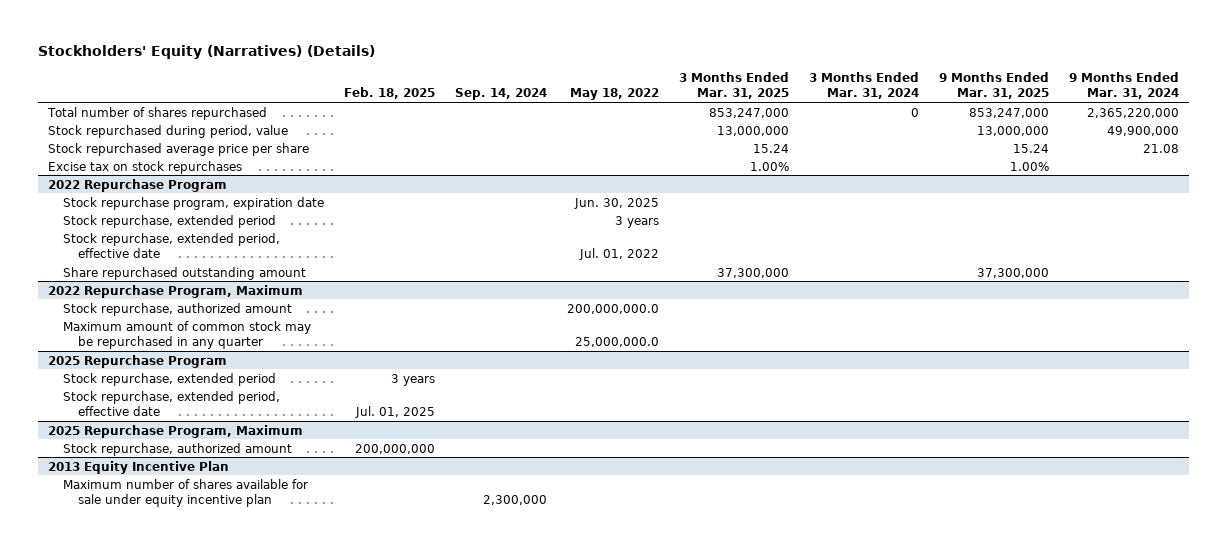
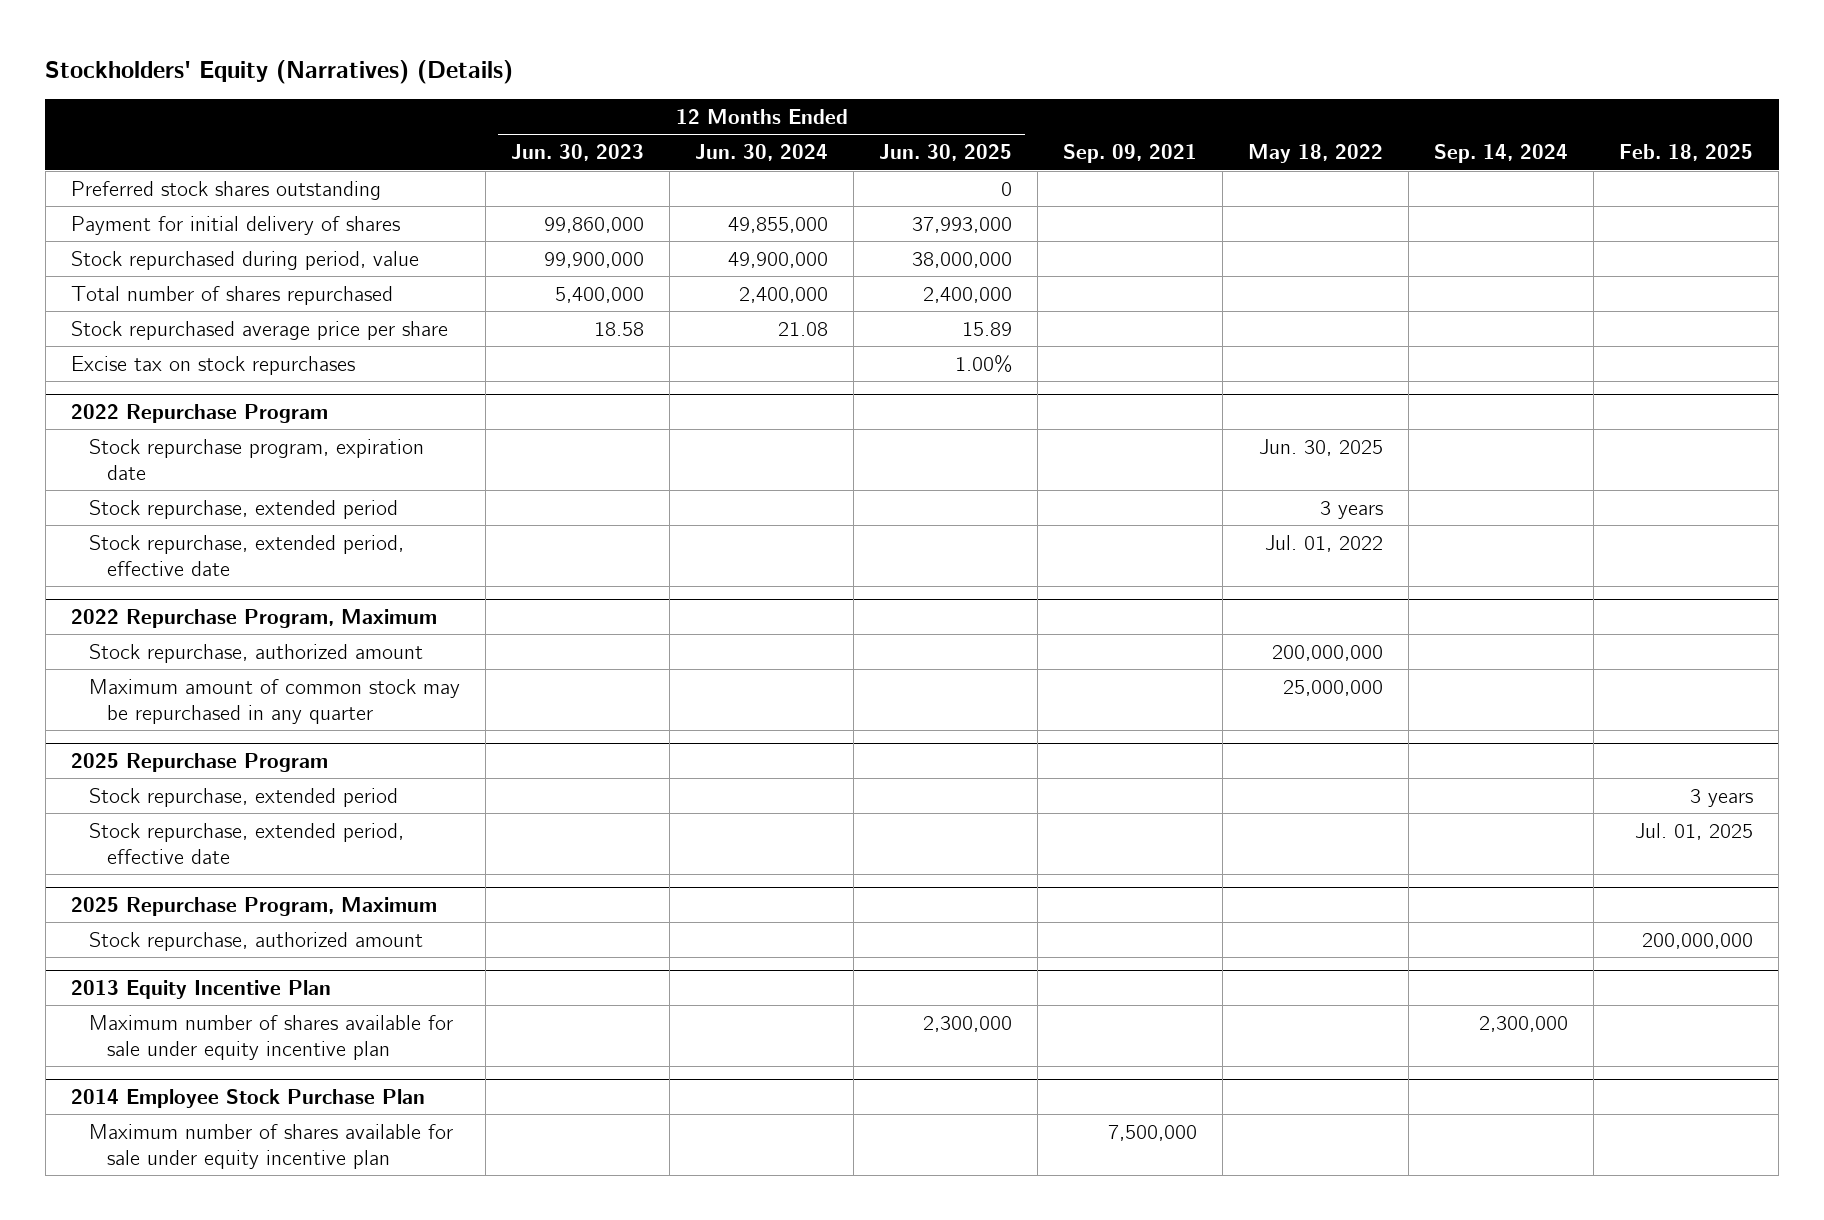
- | Feb. 18, 2025 | Sep. 14, 2024 | May 18, 2022 | 3 Months Ended Mar. 31, 2025 | 3 Months Ended Mar. 31, 2024 | 9 Months Ended Mar. 31, 2025 | 9 Months Ended Mar. 31, 2024
+ | 12 Months Ended Jun. 30, 2023 | 12 Months Ended Jun. 30, 2024 | 12 Months Ended Jun. 30, 2025 | Sep. 09, 2021 | May 18, 2022 | Sep. 14, 2024 | Feb. 18, 2025
+ Preferred stock shares outstanding | | | 0 | | | |
+ Payment for initial delivery of shares | 99,860,000 | 49,855,000 | 37,993,000 | | | |
moved down: Total number of shares repurchased | 5,400,000 | 2,400,000 | 2,400,000 | | | |
@ 2022 Repurchase Program
- Share repurchased outstanding amount | | | | 37,300,000 | | 37,300,000 |
@ 2022 Repurchase Program, Maximum
- Stock repurchase, authorized amount | | | 200,000,000.0 | | | |
- Maximum amount of common stock may be repurchased in any quarter | | | 25,000,000.0 | | | |
+ Stock repurchase, authorized amount | | | | | 200,000,000 | |
+ Maximum amount of common stock may be repurchased in any quarter | | | | | 25,000,000 | |
+ 2014 Employee Stock Purchase Plan
+ Maximum number of shares available for sale under equity incentive plan | | | | 7,500,000 | | |

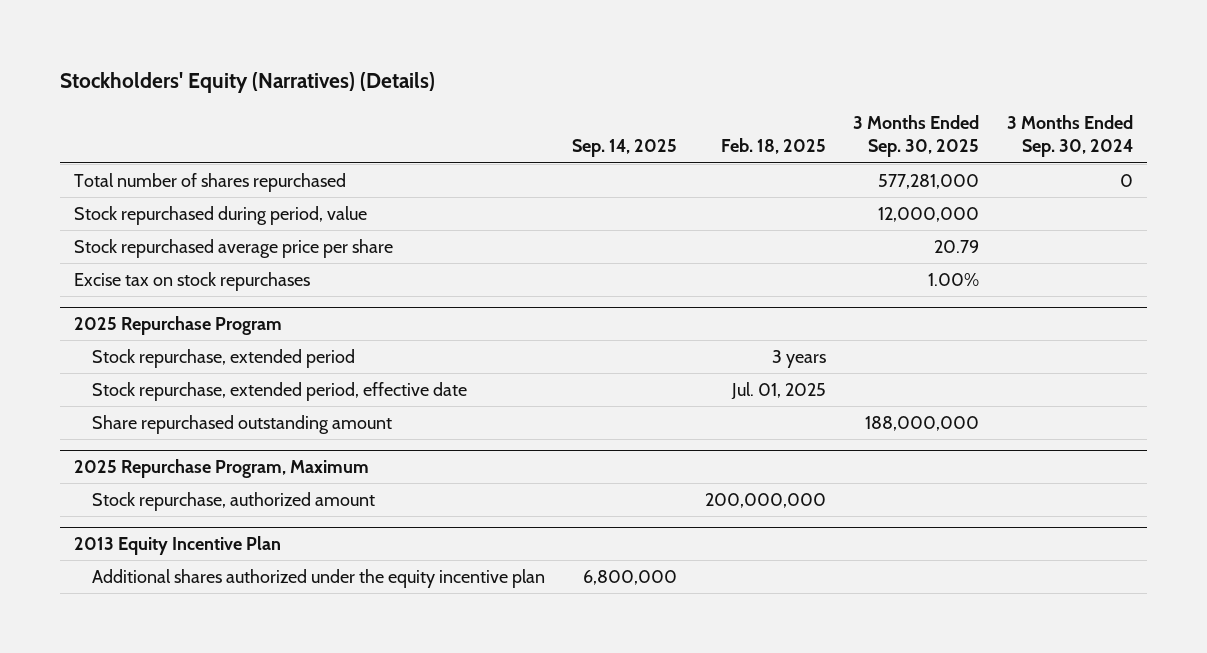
- | 12 Months Ended Jun. 30, 2023 | 12 Months Ended Jun. 30, 2024 | 12 Months Ended Jun. 30, 2025 | Sep. 09, 2021 | May 18, 2022 | Sep. 14, 2024 | Feb. 18, 2025
+ | Sep. 14, 2025 | Feb. 18, 2025 | 3 Months Ended Sep. 30, 2025 | 3 Months Ended Sep. 30, 2024
- Preferred stock shares outstanding | | | 0 | | | |
- Payment for initial delivery of shares | 99,860,000 | 49,855,000 | 37,993,000 | | | |
moved down: Stock repurchased during period, value | | | 12,000,000 |
- 2022 Repurchase Program
- Stock repurchase program, expiration date | | | | | Jun. 30, 2025 | |
- Stock repurchase, extended period | | | | | 3 years | |
- Stock repurchase, extended period, effective date | | | | | Jul. 01, 2022 | |
- 2022 Repurchase Program, Maximum
- Stock repurchase, authorized amount | | | | | 200,000,000 | |
- Maximum amount of common stock may be repurchased in any quarter | | | | | 25,000,000 | |
@ 2025 Repurchase Program
+ Share repurchased outstanding amount | | | 188,000,000 |
@ 2013 Equity Incentive Plan
- Maximum number of shares available for sale under equity incentive plan | | | 2,300,000 | | | 2,300,000 |
- 2014 Employee Stock Purchase Plan
- Maximum number of shares available for sale under equity incentive plan | | | | 7,500,000 | | |
@ 2013 Equity Incentive Plan
+ Additional shares authorized under the equity incentive plan | 6,800,000 | | |

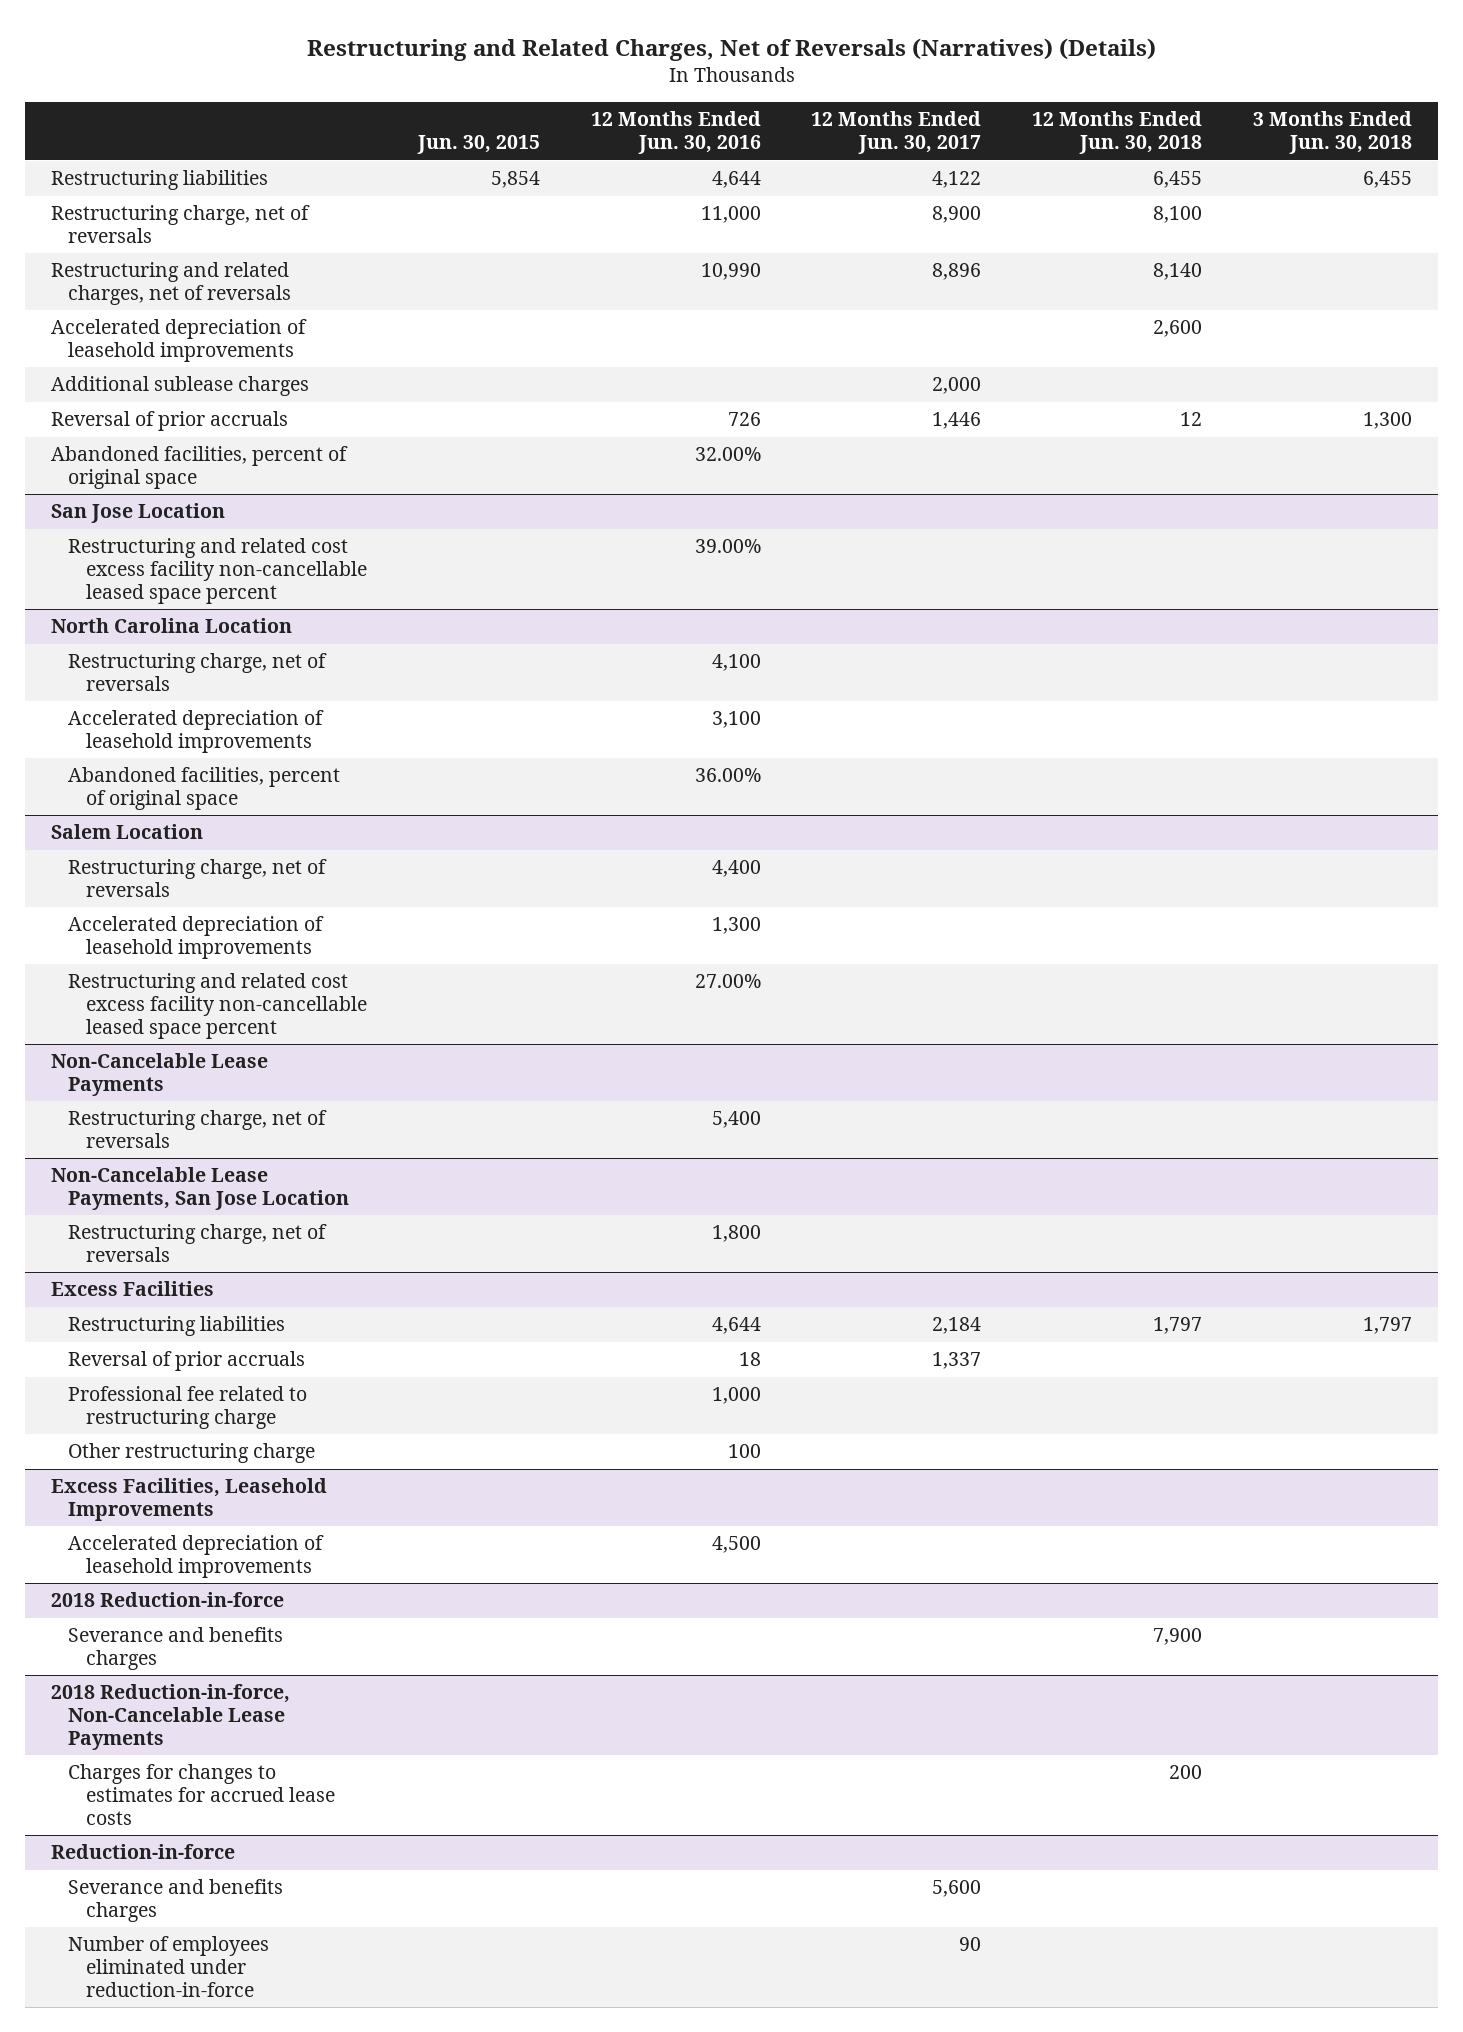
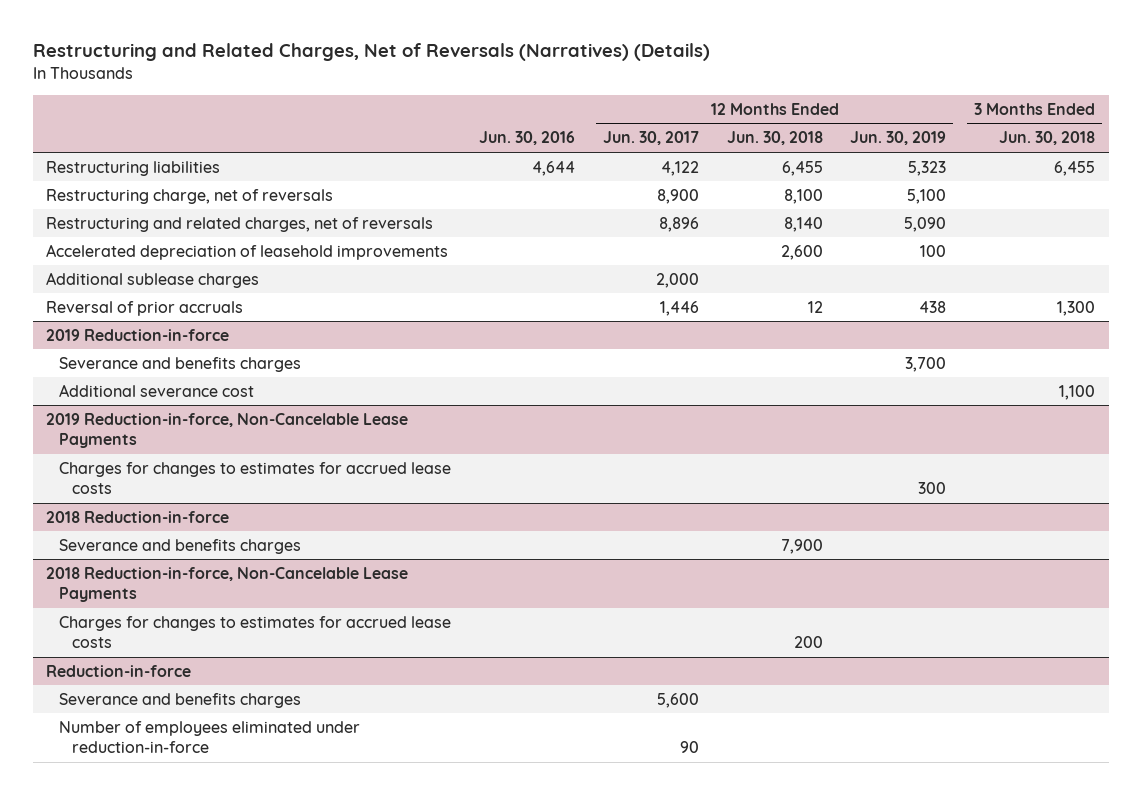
- | Jun. 30, 2015 | 12 Months Ended Jun. 30, 2016 | 12 Months Ended Jun. 30, 2017 | 12 Months Ended Jun. 30, 2018 | 3 Months Ended Jun. 30, 2018
+ | Jun. 30, 2016 | 12 Months Ended Jun. 30, 2017 | 12 Months Ended Jun. 30, 2018 | 12 Months Ended Jun. 30, 2019 | 3 Months Ended Jun. 30, 2018
- Abandoned facilities, percent of original space | | 32.00% | | |
- San Jose Location
- Restructuring and related cost excess facility non-cancellable leased space percent | | 39.00% | | |
- North Carolina Location
- Restructuring charge, net of reversals | | 4,100 | | |
- Accelerated depreciation of leasehold improvements | | 3,100 | | |
- Abandoned facilities, percent of original space | | 36.00% | | |
- Salem Location
- Restructuring charge, net of reversals | | 4,400 | | |
- Accelerated depreciation of leasehold improvements | | 1,300 | | |
- Restructuring and related cost excess facility non-cancellable leased space percent | | 27.00% | | |
- Non-Cancelable Lease Payments
- Restructuring charge, net of reversals | | 5,400 | | |
- Non-Cancelable Lease Payments, San Jose Location
- Restructuring charge, net of reversals | | 1,800 | | |
- Excess Facilities
- Restructuring liabilities | | 4,644 | 2,184 | 1,797 | 1,797
- Reversal of prior accruals | | 18 | 1,337 | |
- Professional fee related to restructuring charge | | 1,000 | | |
- Other restructuring charge | | 100 | | |
- Excess Facilities, Leasehold Improvements
- Accelerated depreciation of leasehold improvements | | 4,500 | | |
+ 2019 Reduction-in-force
+ Severance and benefits charges | | | | 3,700 |
+ Additional severance cost | | | | | 1,100
+ 2019 Reduction-in-force, Non-Cancelable Lease Payments
+ Charges for changes to estimates for accrued lease costs | | | | 300 |

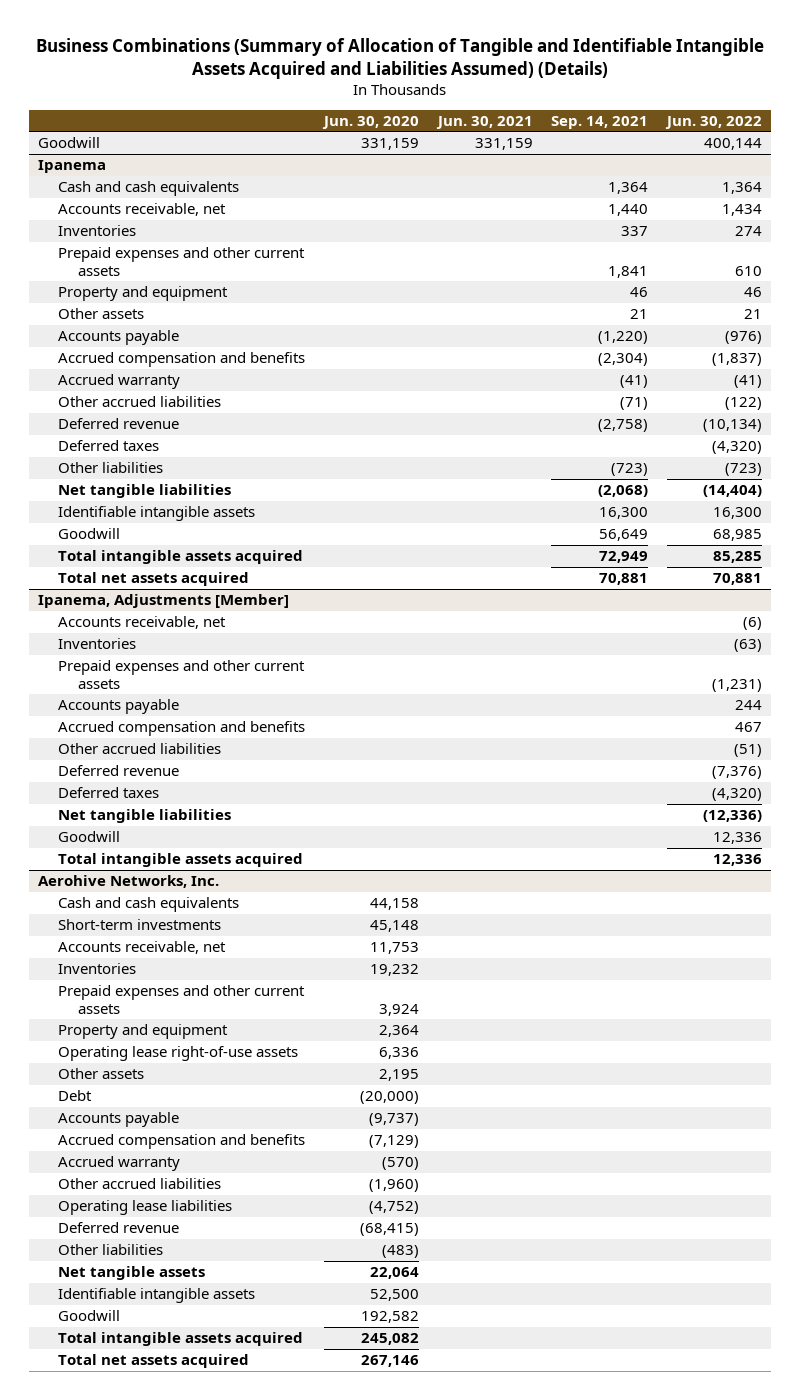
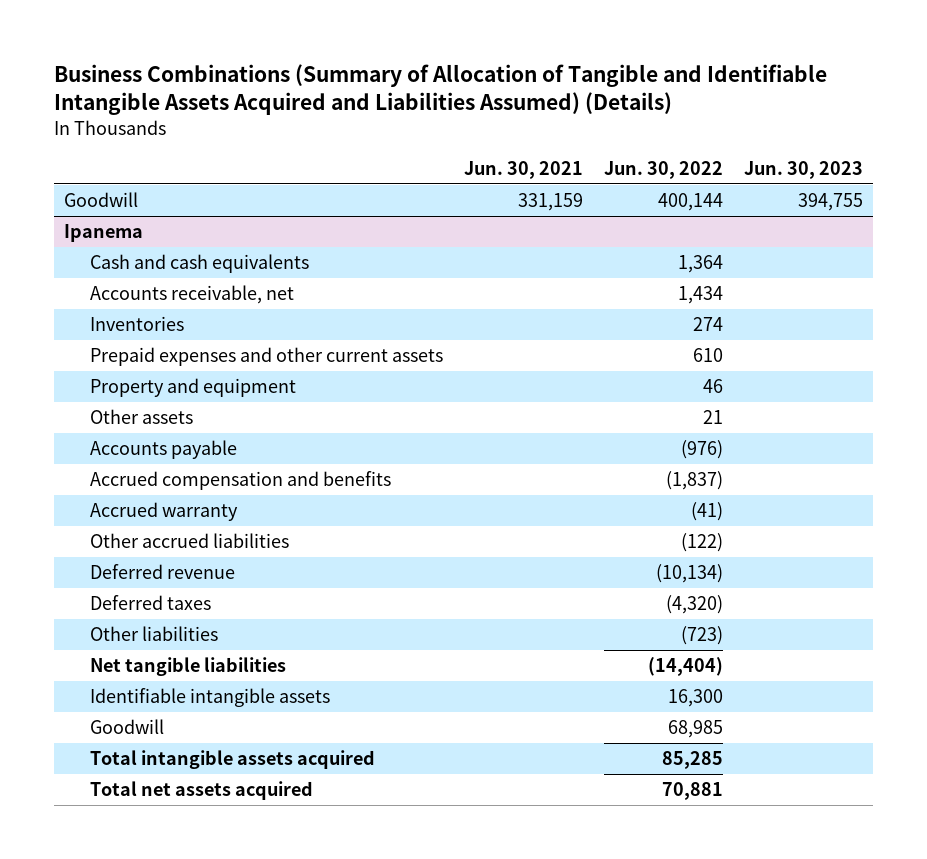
- | Jun. 30, 2020 | Jun. 30, 2021 | Sep. 14, 2021 | Jun. 30, 2022
+ | Jun. 30, 2021 | Jun. 30, 2022 | Jun. 30, 2023
- Ipanema, Adjustments [Member]
- Accounts receivable, net | | | | (6)
- Inventories | | | | (63)
- Prepaid expenses and other current assets | | | | (1,231)
- Accounts payable | | | | 244
- Accrued compensation and benefits | | | | 467
- Other accrued liabilities | | | | (51)
- Deferred revenue | | | | (7,376)
- Deferred taxes | | | | (4,320)
- Net tangible liabilities | | | | (12,336)
- Goodwill | | | | 12,336
- Total intangible assets acquired | | | | 12,336
- Aerohive Networks, Inc.
- Cash and cash equivalents | 44,158 | | |
- Short-term investments | 45,148 | | |
- Accounts receivable, net | 11,753 | | |
- Inventories | 19,232 | | |
- Prepaid expenses and other current assets | 3,924 | | |
- Property and equipment | 2,364 | | |
- Operating lease right-of-use assets | 6,336 | | |
- Other assets | 2,195 | | |
- Debt | (20,000) | | |
- Accounts payable | (9,737) | | |
- Accrued compensation and benefits | (7,129) | | |
- Accrued warranty | (570) | | |
- Other accrued liabilities | (1,960) | | |
- Operating lease liabilities | (4,752) | | |
- Deferred revenue | (68,415) | | |
- Other liabilities | (483) | | |
- Net tangible assets | 22,064 | | |
- Identifiable intangible assets | 52,500 | | |
- Goodwill | 192,582 | | |
- Total intangible assets acquired | 245,082 | | |
- Total net assets acquired | 267,146 | | |

